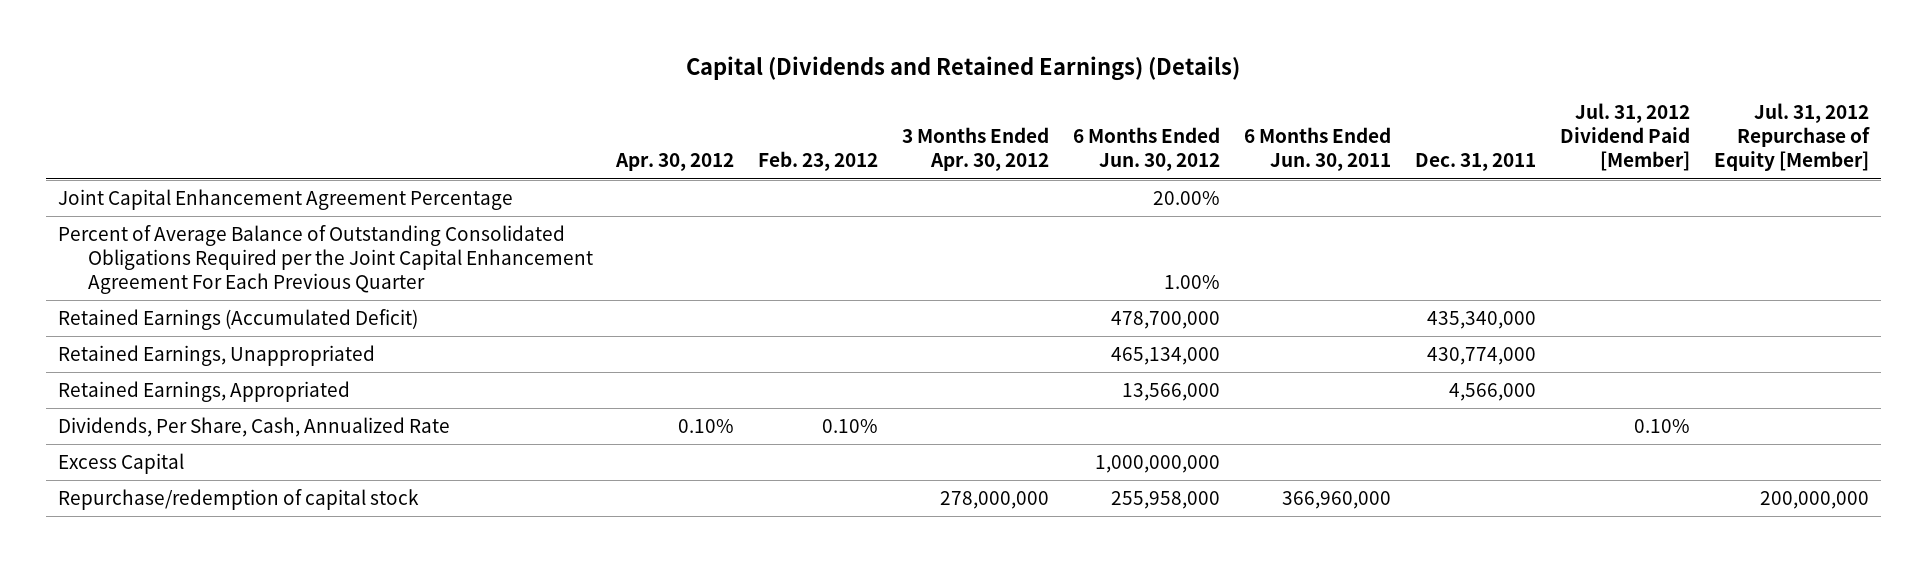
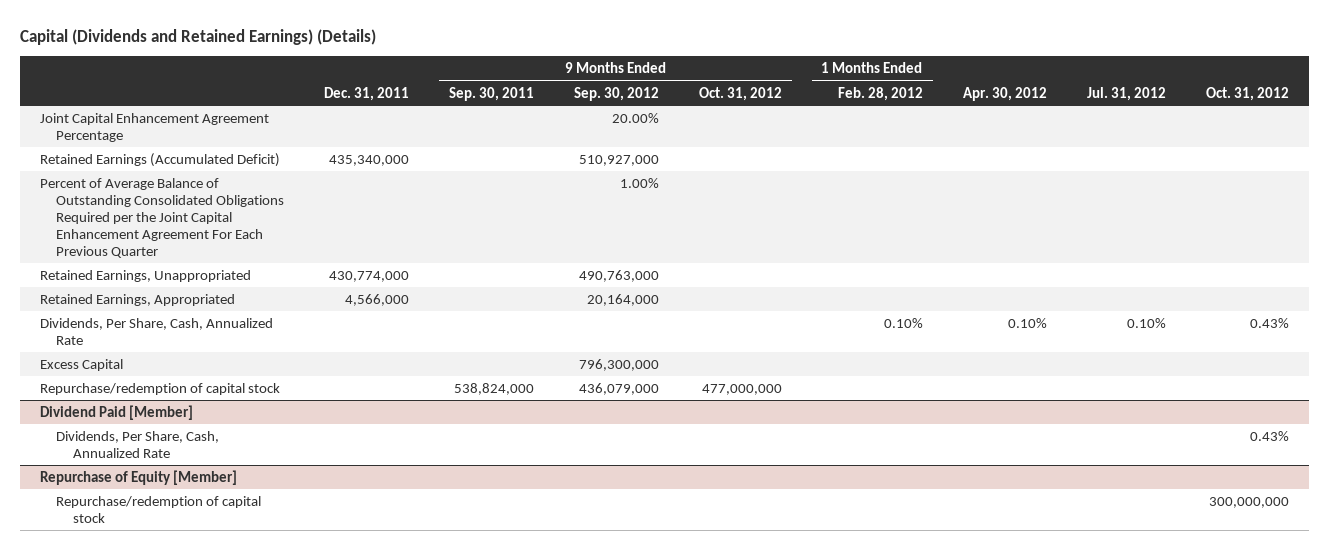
- | Apr. 30, 2012 | Feb. 23, 2012 | 3 Months Ended Apr. 30, 2012 | 6 Months Ended Jun. 30, 2012 | 6 Months Ended Jun. 30, 2011 | Dec. 31, 2011 | Jul. 31, 2012 Dividend Paid [Member] | Jul. 31, 2012 Repurchase of Equity [Member]
+ | Dec. 31, 2011 | 9 Months Ended Sep. 30, 2011 | 9 Months Ended Sep. 30, 2012 | 9 Months Ended Oct. 31, 2012 | 1 Months Ended Feb. 28, 2012 | Apr. 30, 2012 | Jul. 31, 2012 | Oct. 31, 2012
moved down: Percent of Average Balance of Outstanding Consolidated Obligations Required per the Joint Capital Enhancement Agreement For Each Previous Quarter | | | 1.00% | | | | |
+ Dividend Paid [Member]
+ Dividends, Per Share, Cash, Annualized Rate | | | | | | | | 0.43%
+ Repurchase of Equity [Member]
+ Repurchase/redemption of capital stock | | | | | | | | 300,000,000

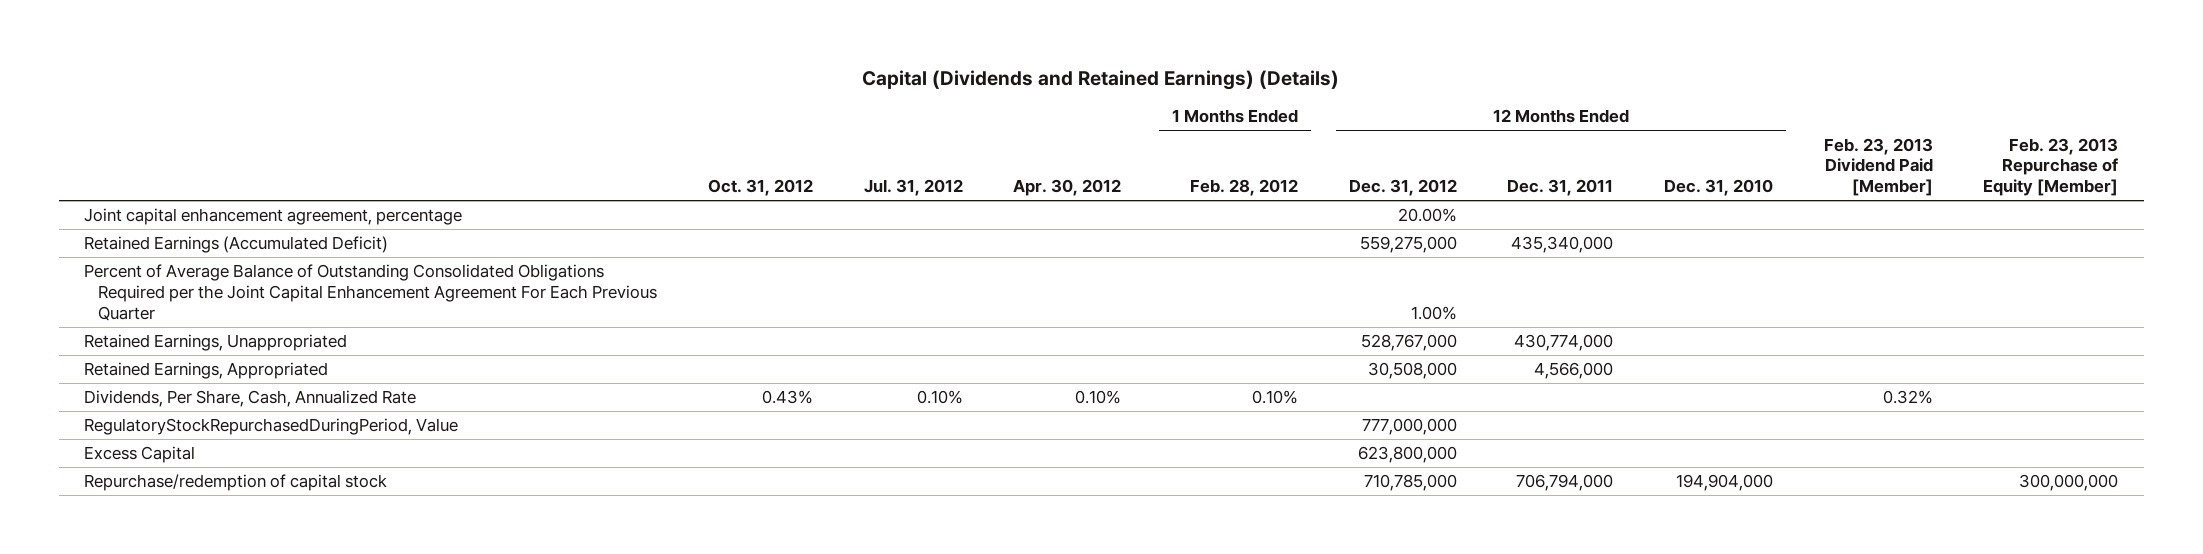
- | Dec. 31, 2011 | 9 Months Ended Sep. 30, 2011 | 9 Months Ended Sep. 30, 2012 | 9 Months Ended Oct. 31, 2012 | 1 Months Ended Feb. 28, 2012 | Apr. 30, 2012 | Jul. 31, 2012 | Oct. 31, 2012
+ | Oct. 31, 2012 | Jul. 31, 2012 | Apr. 30, 2012 | 1 Months Ended Feb. 28, 2012 | 12 Months Ended Dec. 31, 2012 | 12 Months Ended Dec. 31, 2011 | 12 Months Ended Dec. 31, 2010 | Feb. 23, 2013 Dividend Paid [Member] | Feb. 23, 2013 Repurchase of Equity [Member]
- Joint Capital Enhancement Agreement Percentage | | | 20.00% | | | | |
+ Joint capital enhancement agreement, percentage | | | | | 20.00% | | | |
+ RegulatoryStockRepurchasedDuringPeriod, Value | | | | | 777,000,000 | | | |
- Dividend Paid [Member]
- Dividends, Per Share, Cash, Annualized Rate | | | | | | | | 0.43%
- Repurchase of Equity [Member]
- Repurchase/redemption of capital stock | | | | | | | | 300,000,000

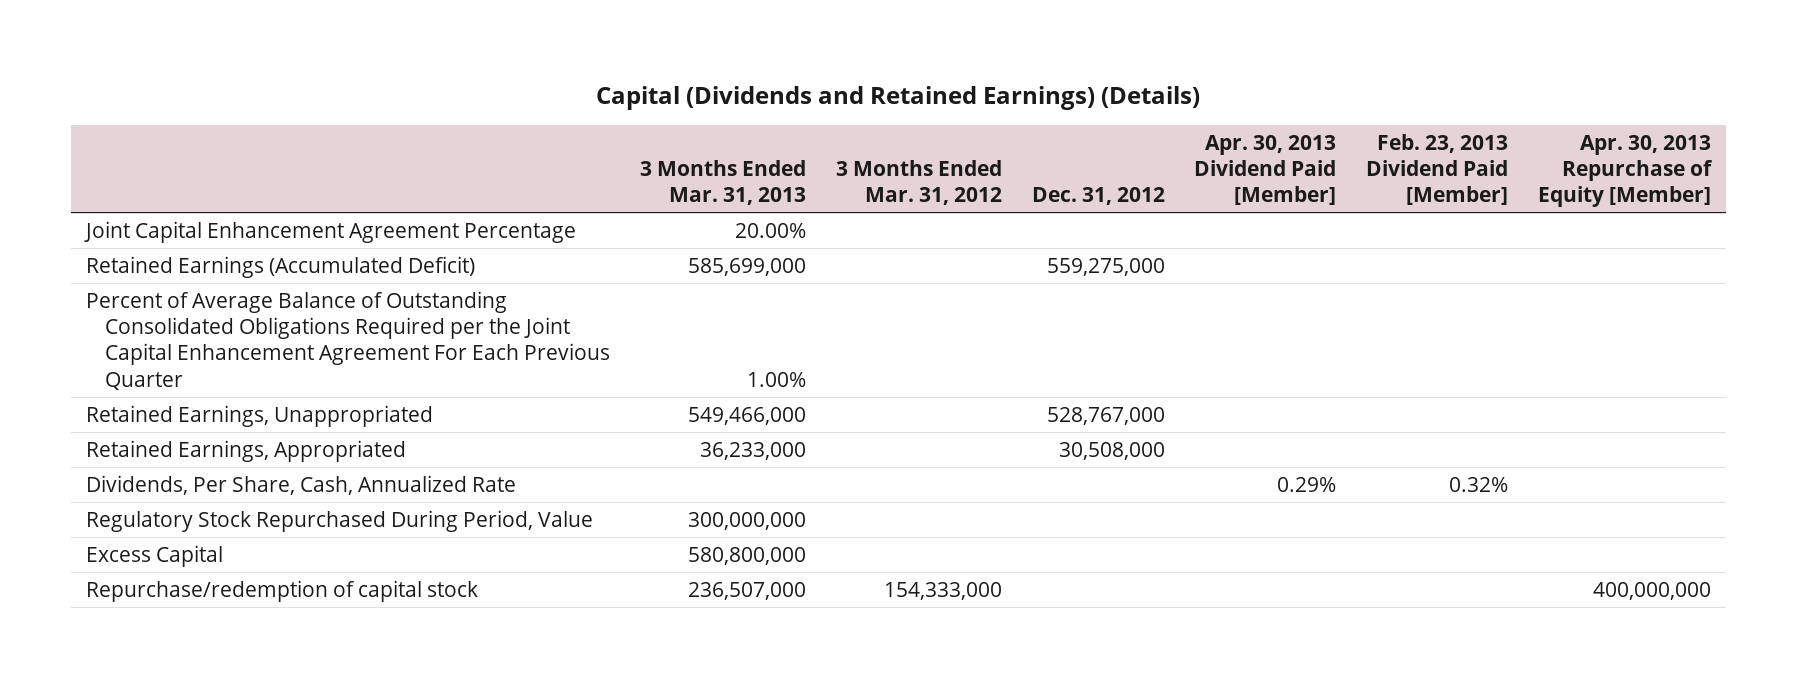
- | Oct. 31, 2012 | Jul. 31, 2012 | Apr. 30, 2012 | 1 Months Ended Feb. 28, 2012 | 12 Months Ended Dec. 31, 2012 | 12 Months Ended Dec. 31, 2011 | 12 Months Ended Dec. 31, 2010 | Feb. 23, 2013 Dividend Paid [Member] | Feb. 23, 2013 Repurchase of Equity [Member]
+ | 3 Months Ended Mar. 31, 2013 | 3 Months Ended Mar. 31, 2012 | Dec. 31, 2012 | Apr. 30, 2013 Dividend Paid [Member] | Feb. 23, 2013 Dividend Paid [Member] | Apr. 30, 2013 Repurchase of Equity [Member]
- Joint capital enhancement agreement, percentage | | | | | 20.00% | | | |
+ Joint Capital Enhancement Agreement Percentage | 20.00% | | | | |
- RegulatoryStockRepurchasedDuringPeriod, Value | | | | | 777,000,000 | | | |
+ Regulatory Stock Repurchased During Period, Value | 300,000,000 | | | | |

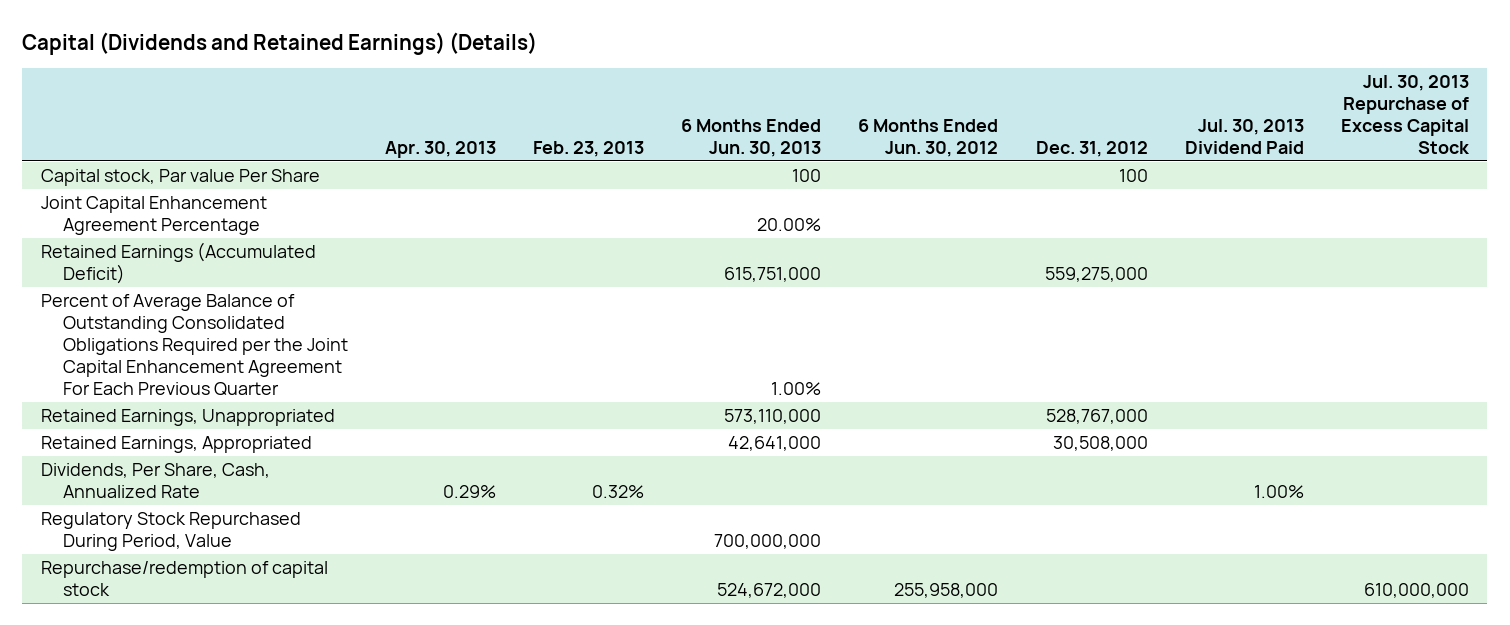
- | 3 Months Ended Mar. 31, 2013 | 3 Months Ended Mar. 31, 2012 | Dec. 31, 2012 | Apr. 30, 2013 Dividend Paid [Member] | Feb. 23, 2013 Dividend Paid [Member] | Apr. 30, 2013 Repurchase of Equity [Member]
+ | Apr. 30, 2013 | Feb. 23, 2013 | 6 Months Ended Jun. 30, 2013 | 6 Months Ended Jun. 30, 2012 | Dec. 31, 2012 | Jul. 30, 2013 Dividend Paid | Jul. 30, 2013 Repurchase of Excess Capital Stock
+ Capital stock, Par value Per Share | | | 100 | | 100 | |
- Excess Capital | 580,800,000 | | | | |

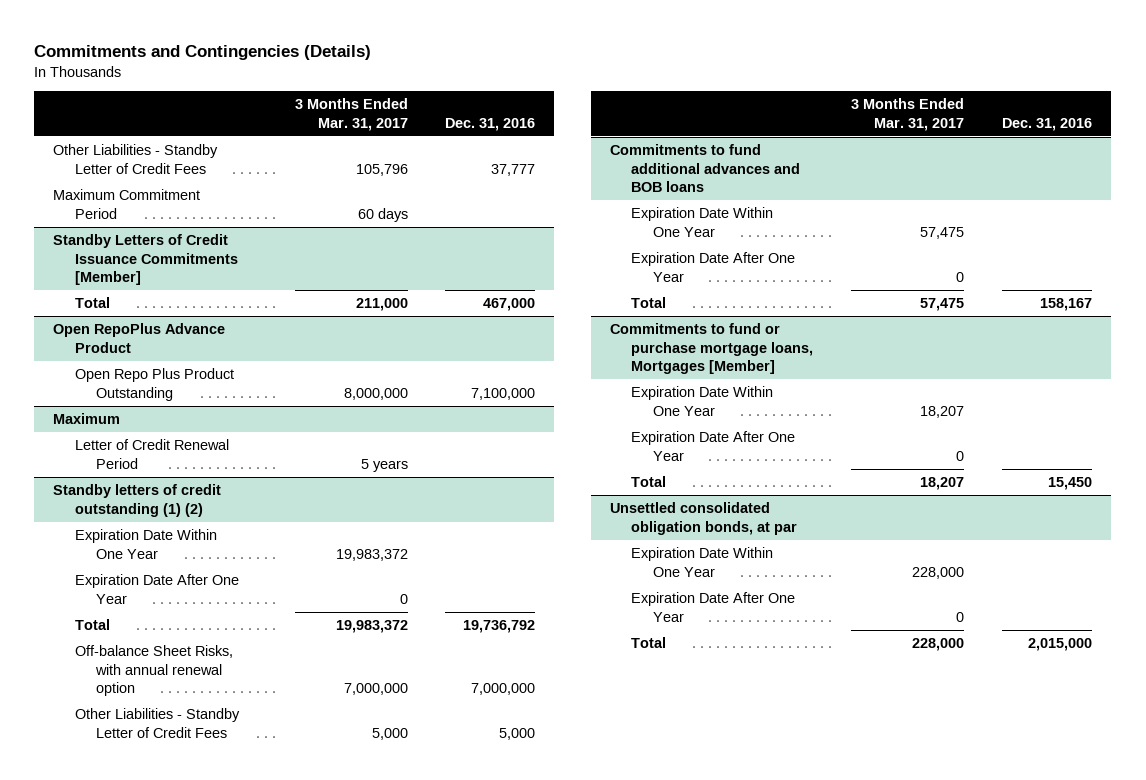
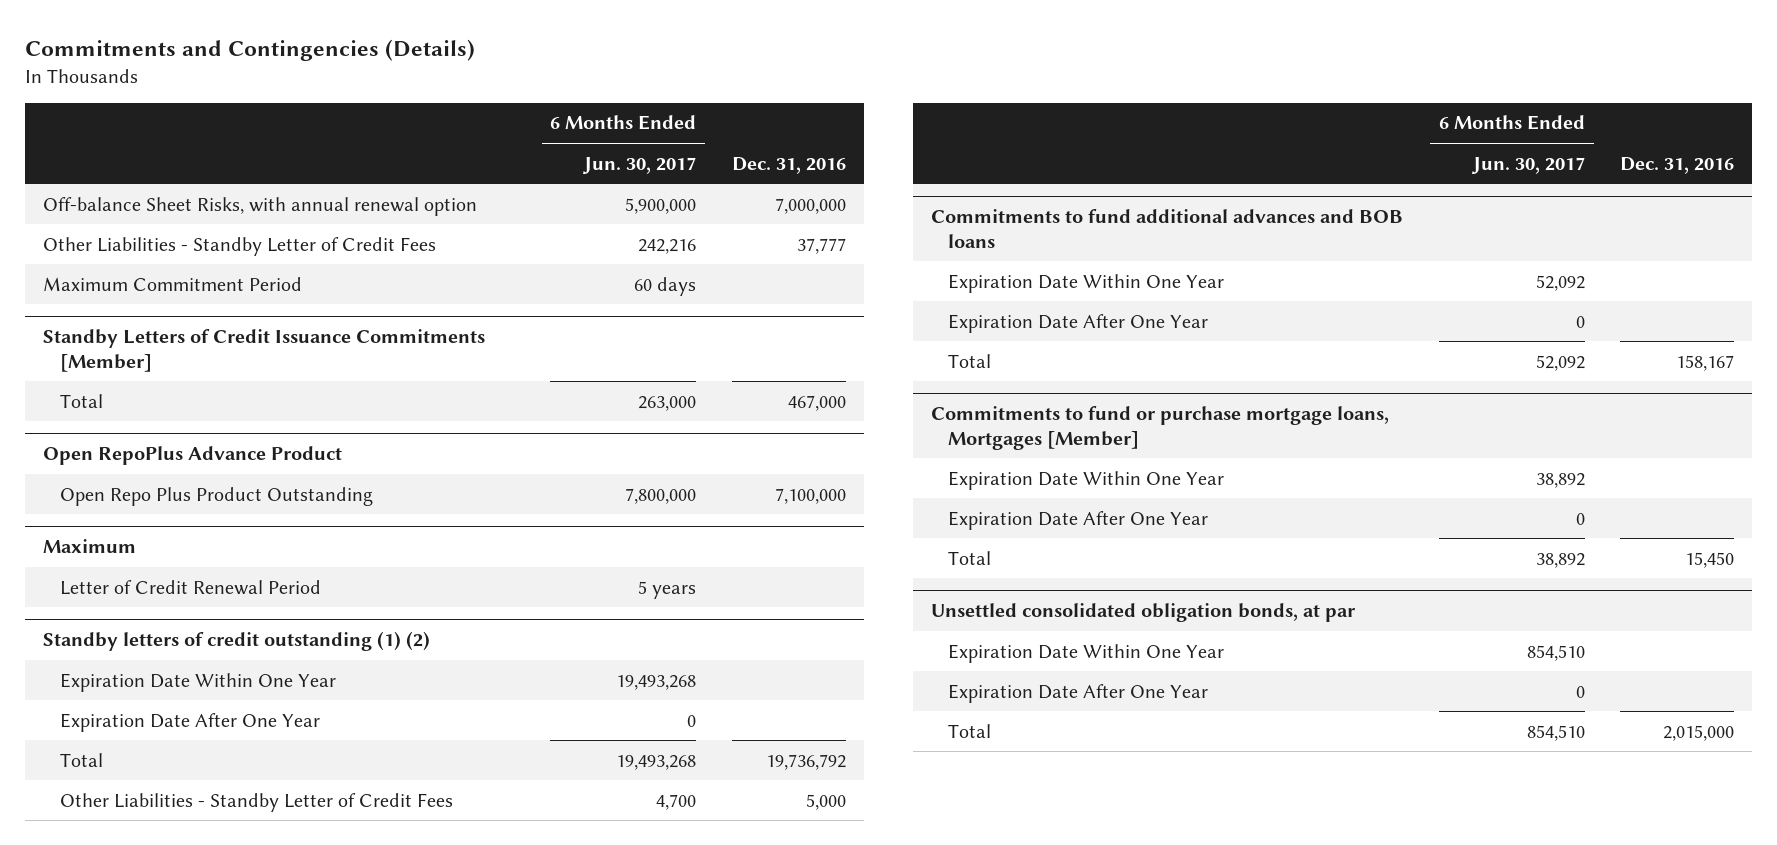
- | 3 Months Ended Mar. 31, 2017 | Dec. 31, 2016
+ | 6 Months Ended Jun. 30, 2017 | Dec. 31, 2016
+ Off-balance Sheet Risks, with annual renewal option | 5,900,000 | 7,000,000
@ Standby letters of credit outstanding (1) (2)
- Off-balance Sheet Risks, with annual renewal option | 7,000,000 | 7,000,000

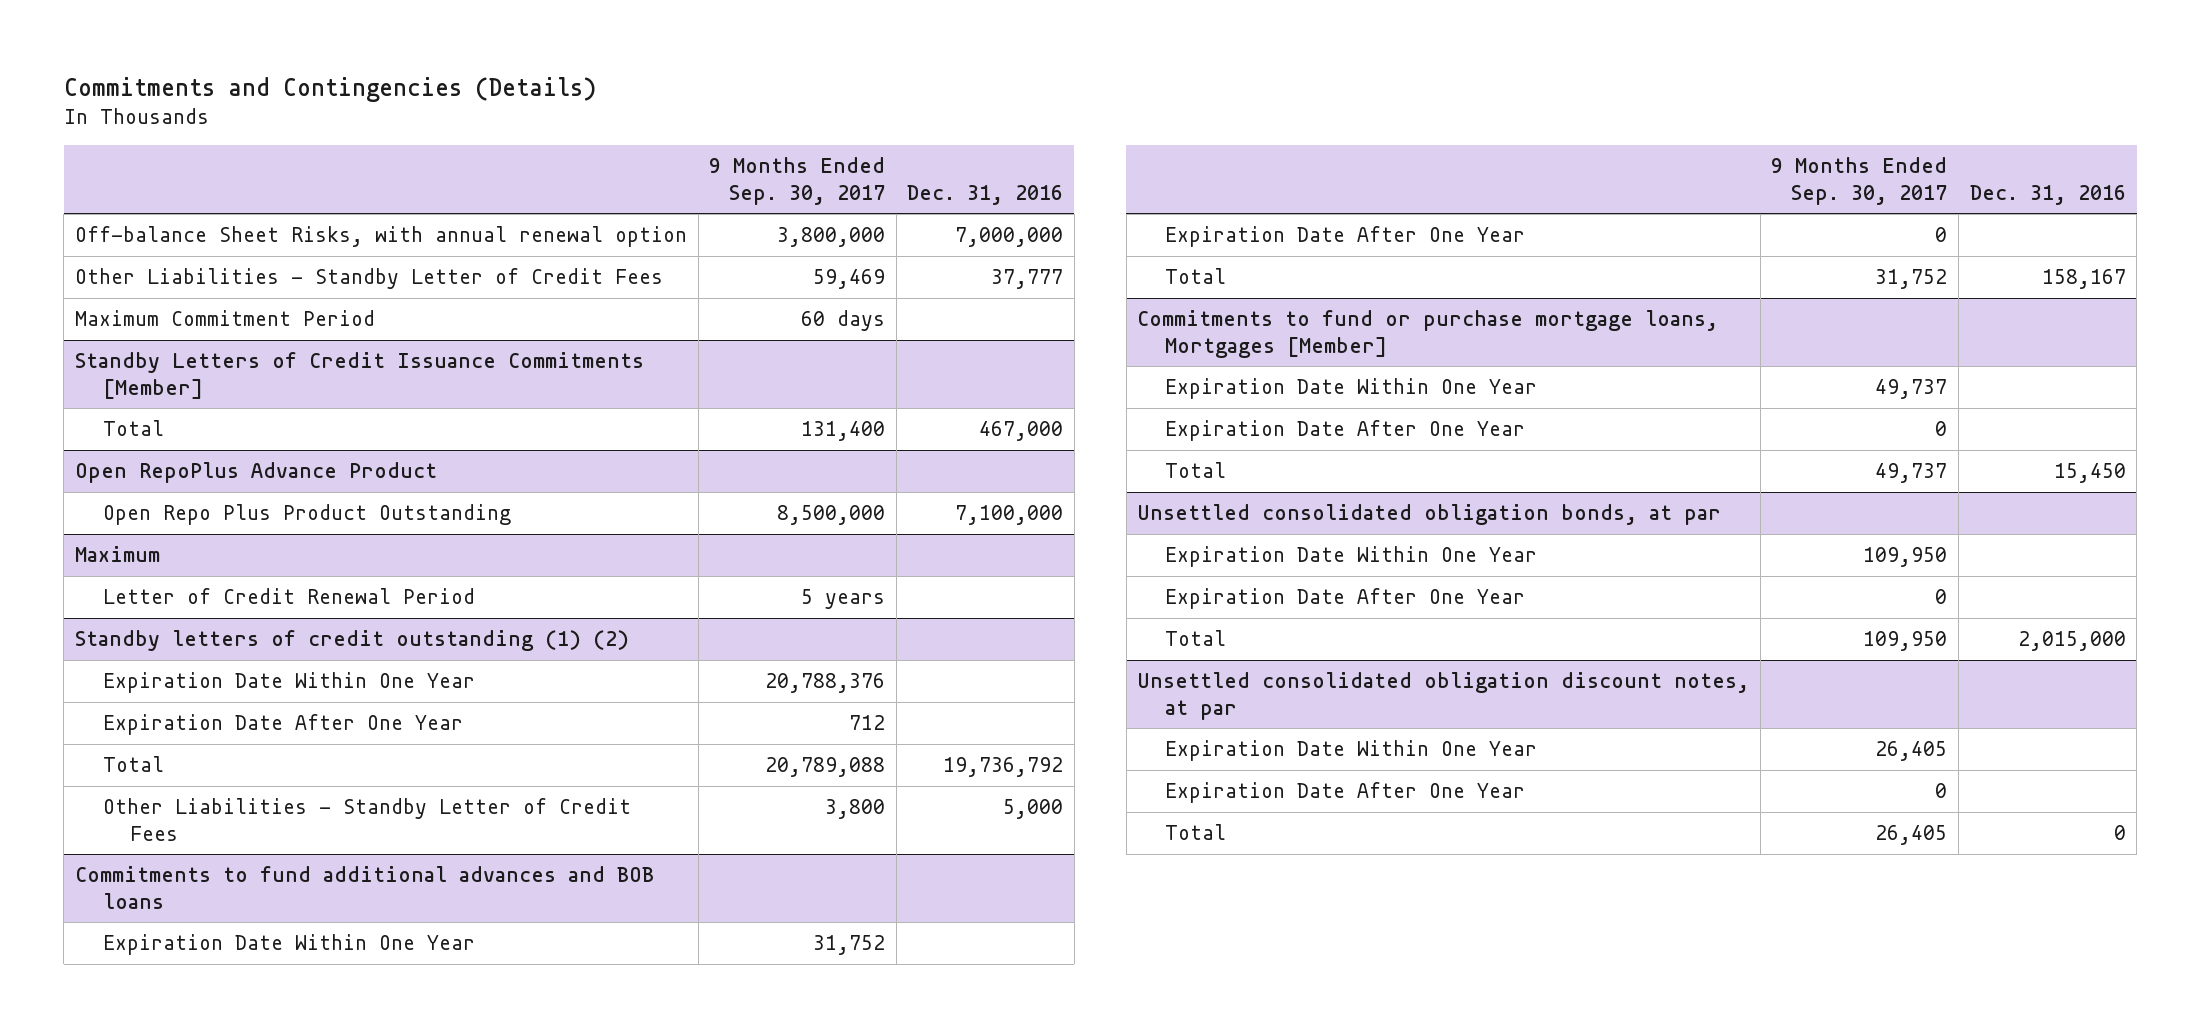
- | 6 Months Ended Jun. 30, 2017 | Dec. 31, 2016
+ | 9 Months Ended Sep. 30, 2017 | Dec. 31, 2016
+ Unsettled consolidated obligation discount notes, at par
+ Expiration Date Within One Year | 26,405 |
+ Expiration Date After One Year | 0 |
+ Total | 26,405 | 0

